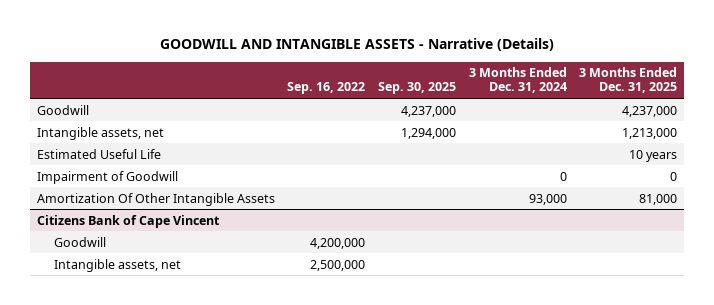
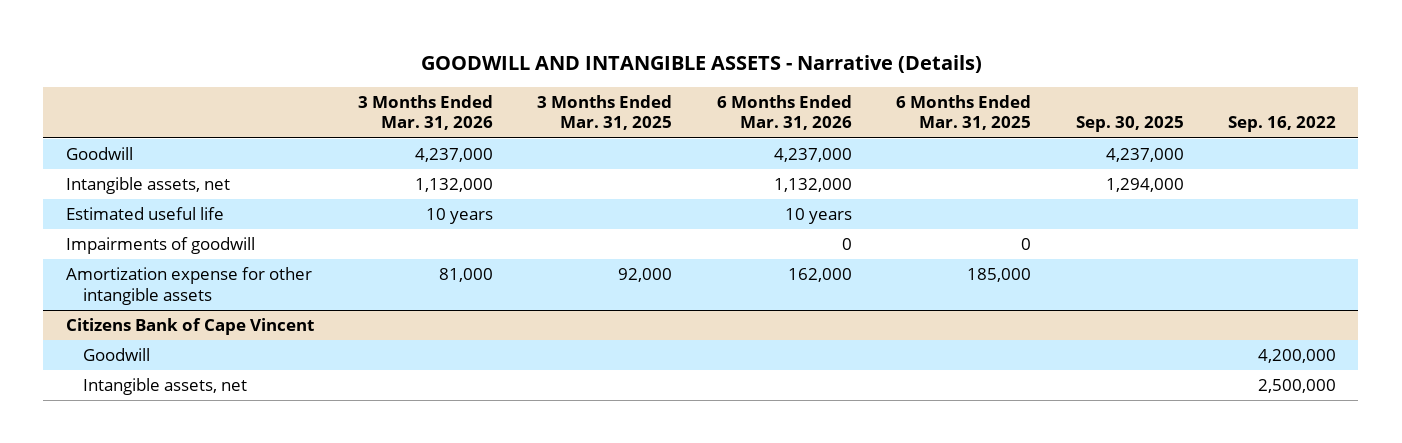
- | Sep. 16, 2022 | Sep. 30, 2025 | 3 Months Ended Dec. 31, 2024 | 3 Months Ended Dec. 31, 2025
+ | 3 Months Ended Mar. 31, 2026 | 3 Months Ended Mar. 31, 2025 | 6 Months Ended Mar. 31, 2026 | 6 Months Ended Mar. 31, 2025 | Sep. 30, 2025 | Sep. 16, 2022
- Estimated Useful Life | | | | 10 years
- Impairment of Goodwill | | | 0 | 0
- Amortization Of Other Intangible Assets | | | 93,000 | 81,000
+ Estimated useful life | 10 years | | 10 years | | |
+ Impairments of goodwill | | | 0 | 0 | |
+ Amortization expense for other intangible assets | 81,000 | 92,000 | 162,000 | 185,000 | |

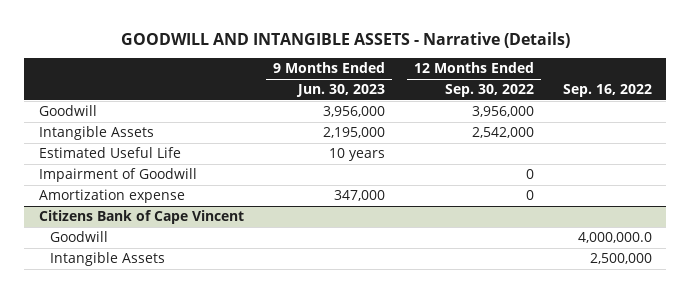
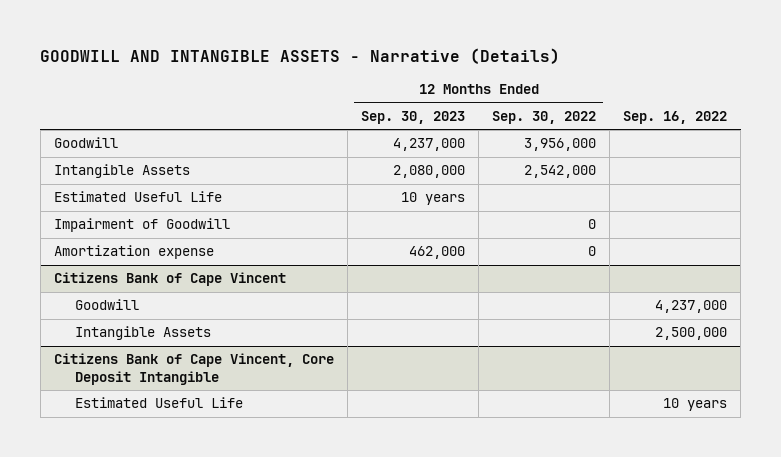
- | 9 Months Ended Jun. 30, 2023 | 12 Months Ended Sep. 30, 2022 | Sep. 16, 2022
+ | 12 Months Ended Sep. 30, 2023 | 12 Months Ended Sep. 30, 2022 | Sep. 16, 2022
@ Citizens Bank of Cape Vincent
- Goodwill | | | 4,000,000.0
+ Goodwill | | | 4,237,000
+ Citizens Bank of Cape Vincent, Core Deposit Intangible
+ Estimated Useful Life | | | 10 years

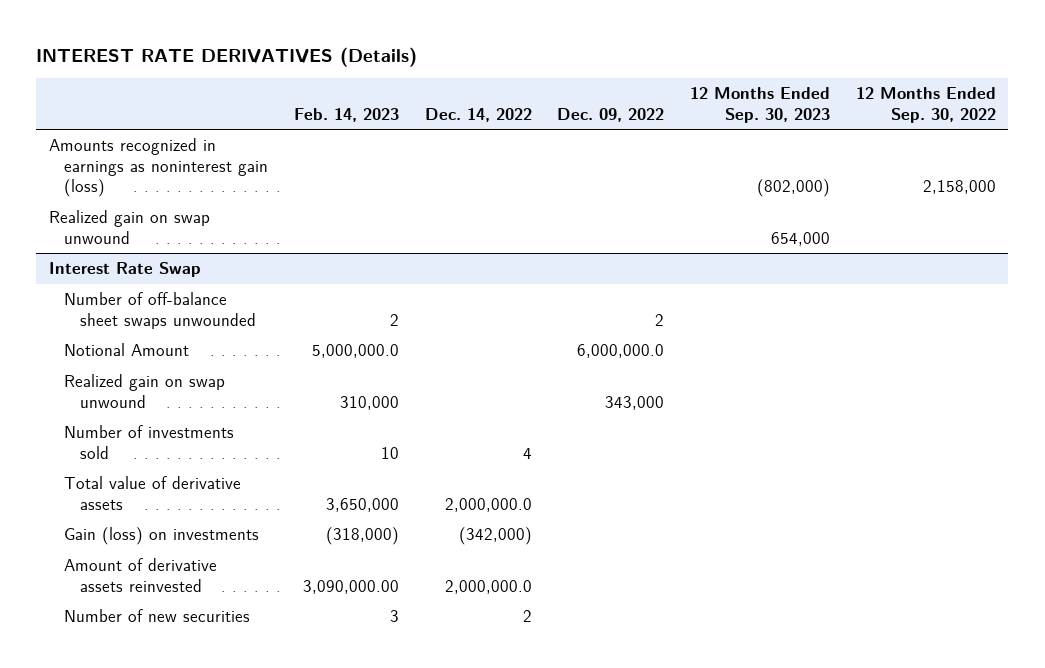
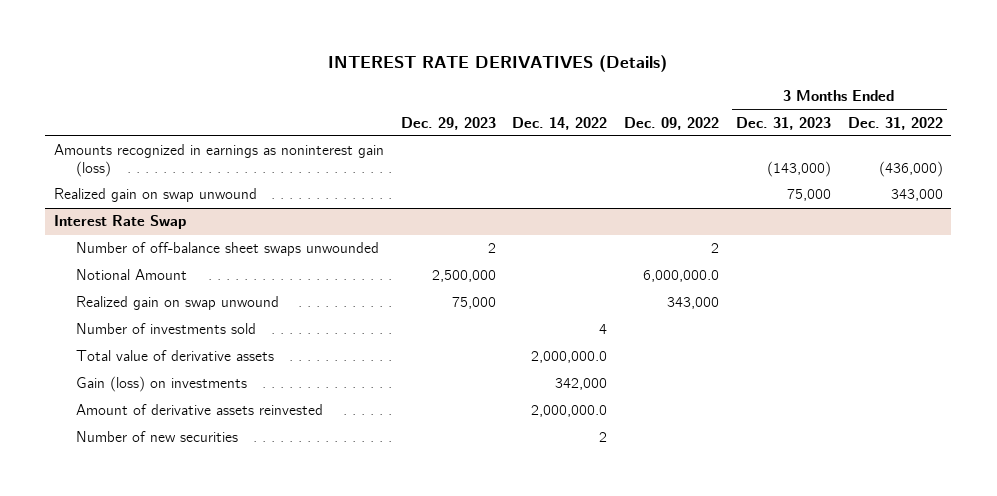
- | Feb. 14, 2023 | Dec. 14, 2022 | Dec. 09, 2022 | 12 Months Ended Sep. 30, 2023 | 12 Months Ended Sep. 30, 2022
+ | Dec. 29, 2023 | Dec. 14, 2022 | Dec. 09, 2022 | 3 Months Ended Dec. 31, 2023 | 3 Months Ended Dec. 31, 2022
@ Interest Rate Swap
- Gain (loss) on investments | (318,000) | (342,000) | | |
+ Gain (loss) on investments | | 342,000 | | |

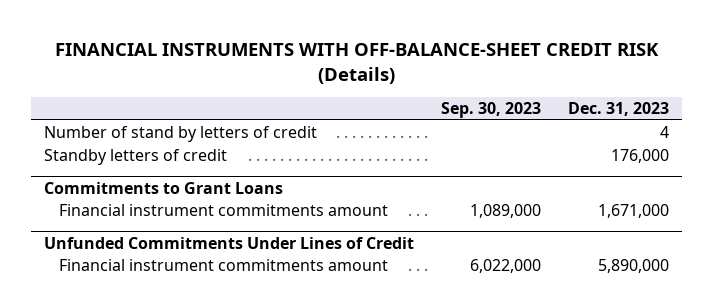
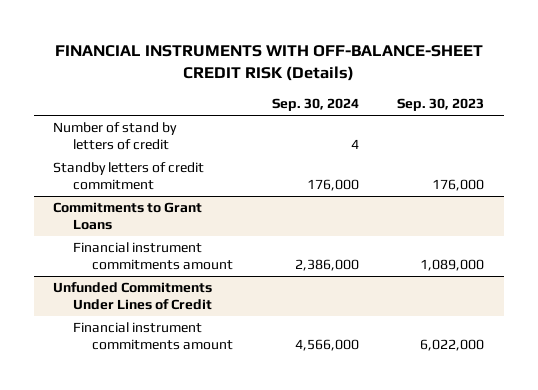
- | Sep. 30, 2023 | Dec. 31, 2023
+ | Sep. 30, 2024 | Sep. 30, 2023
- Standby letters of credit | | 176,000
+ Standby letters of credit commitment | 176,000 | 176,000

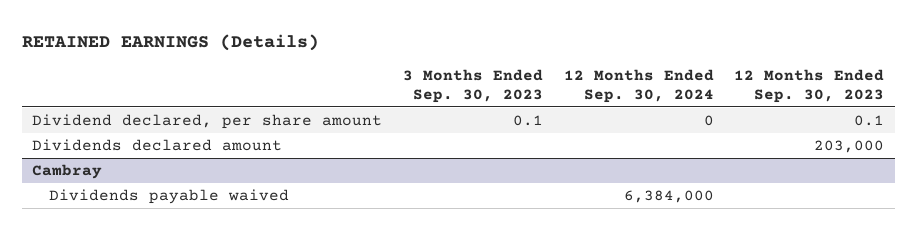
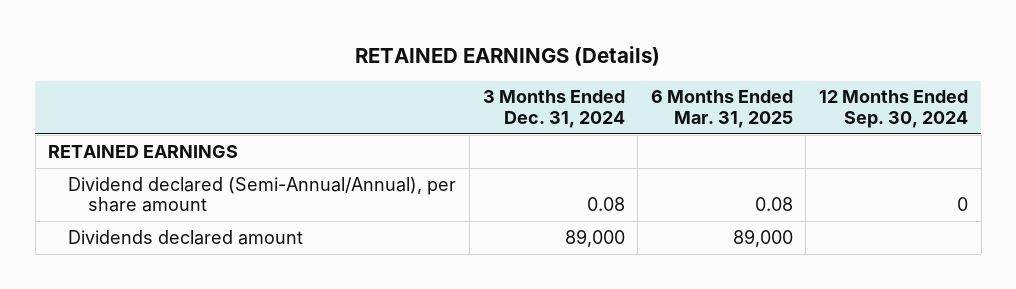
- | 3 Months Ended Sep. 30, 2023 | 12 Months Ended Sep. 30, 2024 | 12 Months Ended Sep. 30, 2023
+ | 3 Months Ended Dec. 31, 2024 | 6 Months Ended Mar. 31, 2025 | 12 Months Ended Sep. 30, 2024
- Dividend declared, per share amount | 0.1 | 0 | 0.1
+ RETAINED EARNINGS
+ Dividend declared (Semi-Annual/Annual), per share amount | 0.08 | 0.08 | 0
- Cambray
- Dividends payable waived | | 6,384,000 |

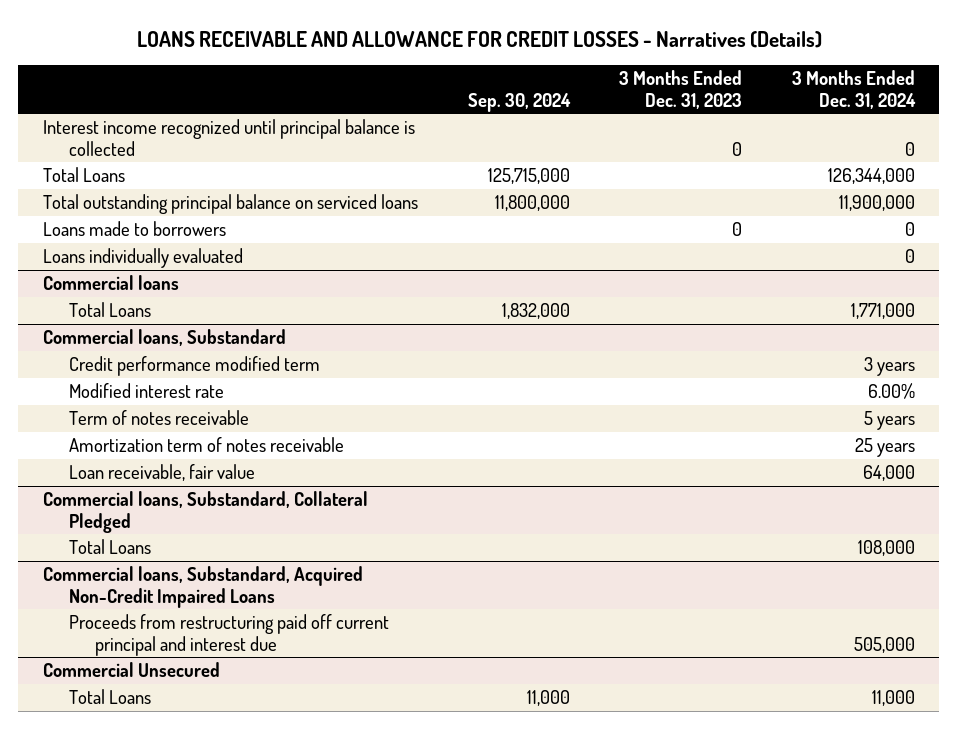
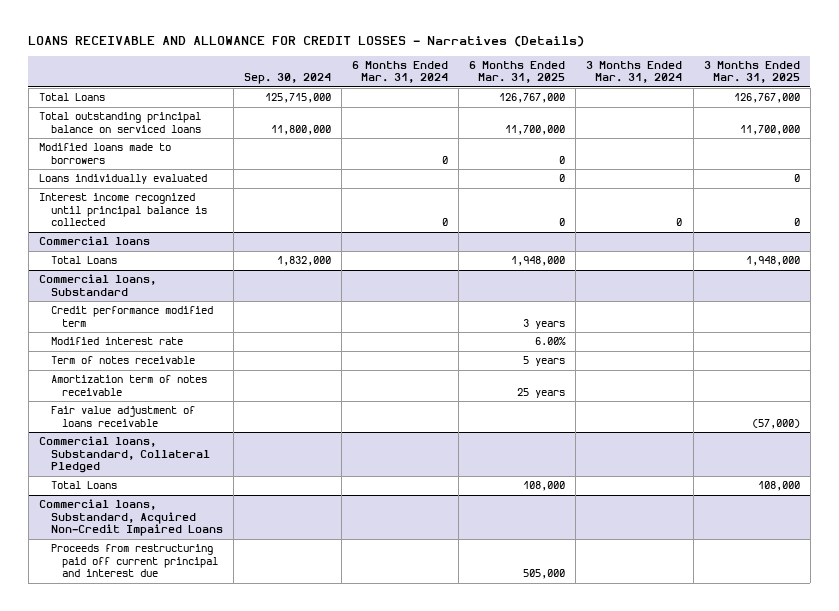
- | Sep. 30, 2024 | 3 Months Ended Dec. 31, 2023 | 3 Months Ended Dec. 31, 2024
+ | Sep. 30, 2024 | 6 Months Ended Mar. 31, 2024 | 6 Months Ended Mar. 31, 2025 | 3 Months Ended Mar. 31, 2024 | 3 Months Ended Mar. 31, 2025
- Loans made to borrowers | | 0 | 0
+ Modified loans made to borrowers | | 0 | 0 | |
moved down: Interest income recognized until principal balance is collected | | 0 | 0 | 0 | 0
@ Commercial loans, Substandard
- Loan receivable, fair value | | | 64,000
+ Fair value adjustment of loans receivable | | | | | (57,000)
- Commercial Unsecured
- Total Loans | 11,000 | | 11,000

